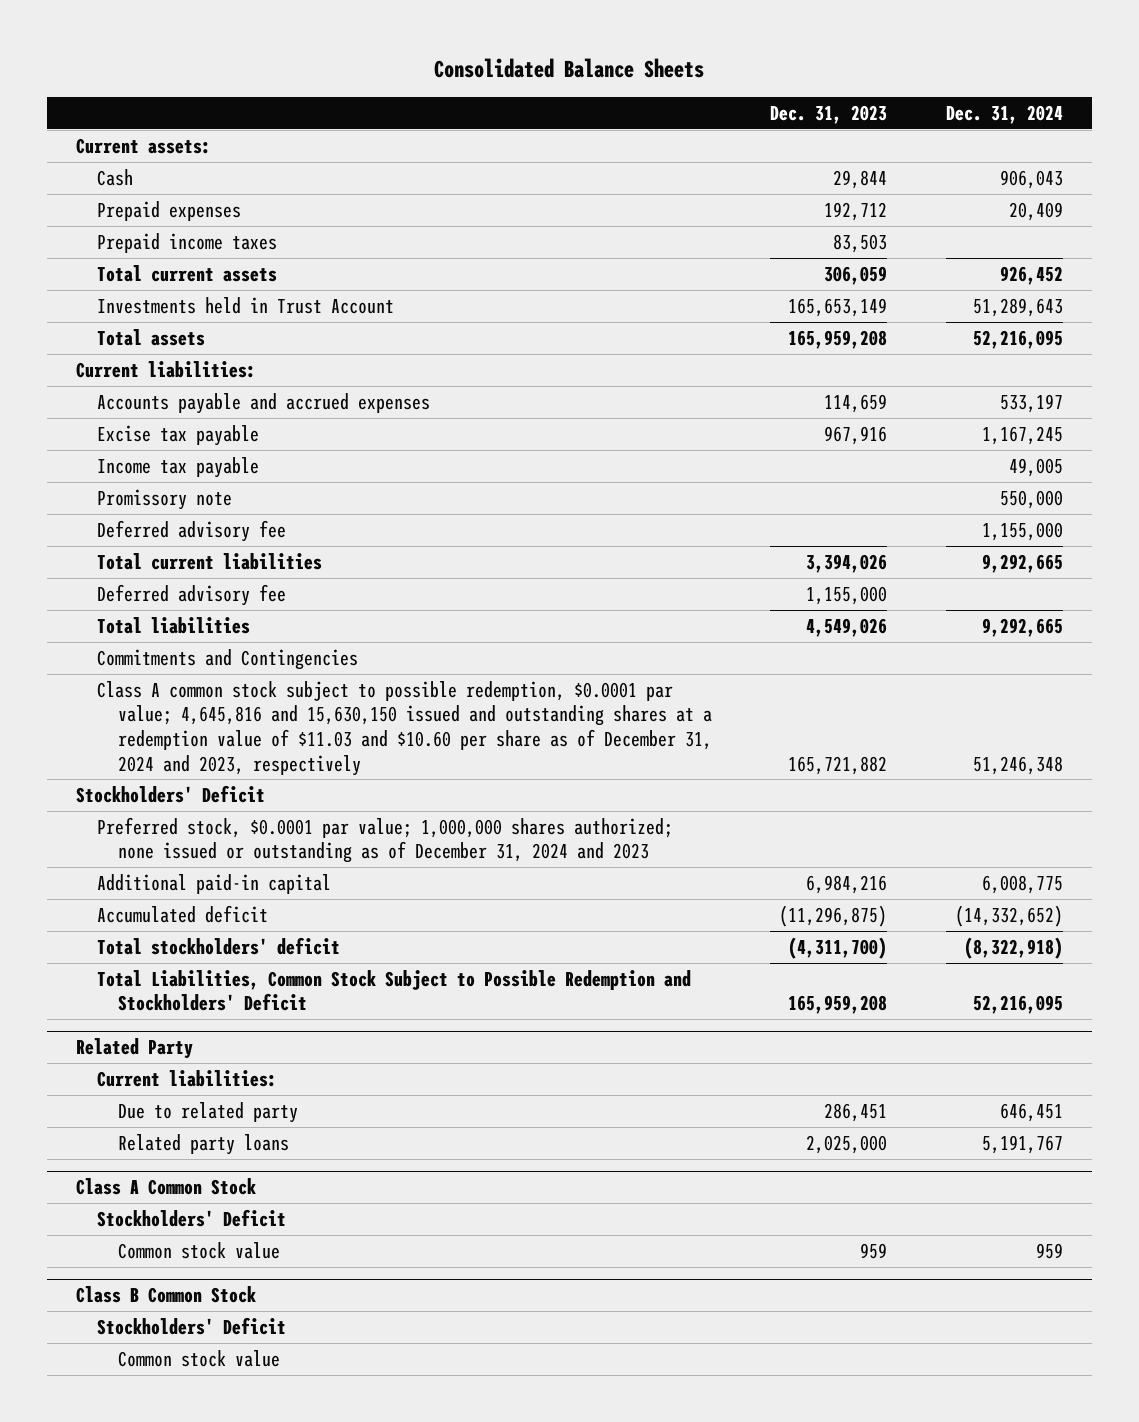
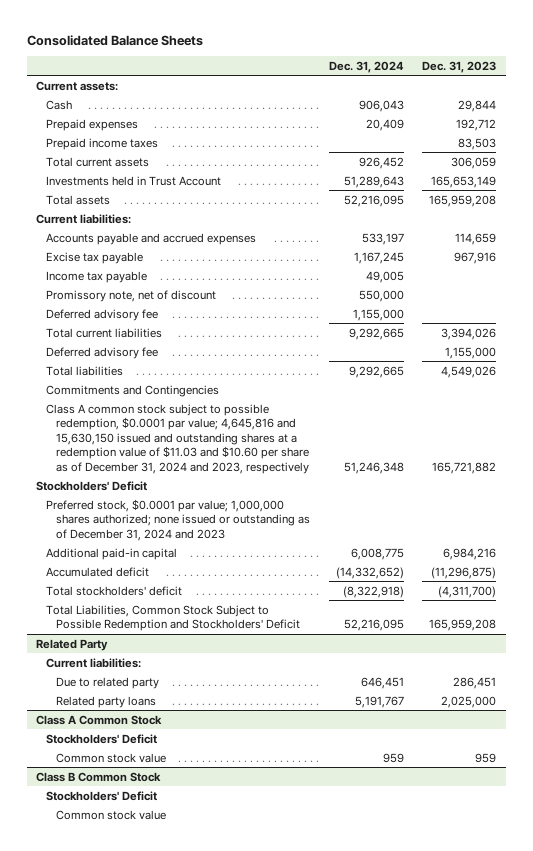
- | Dec. 31, 2023 | Dec. 31, 2024
+ | Dec. 31, 2024 | Dec. 31, 2023
- Promissory note | | 550,000
+ Promissory note, net of discount | 550,000 |

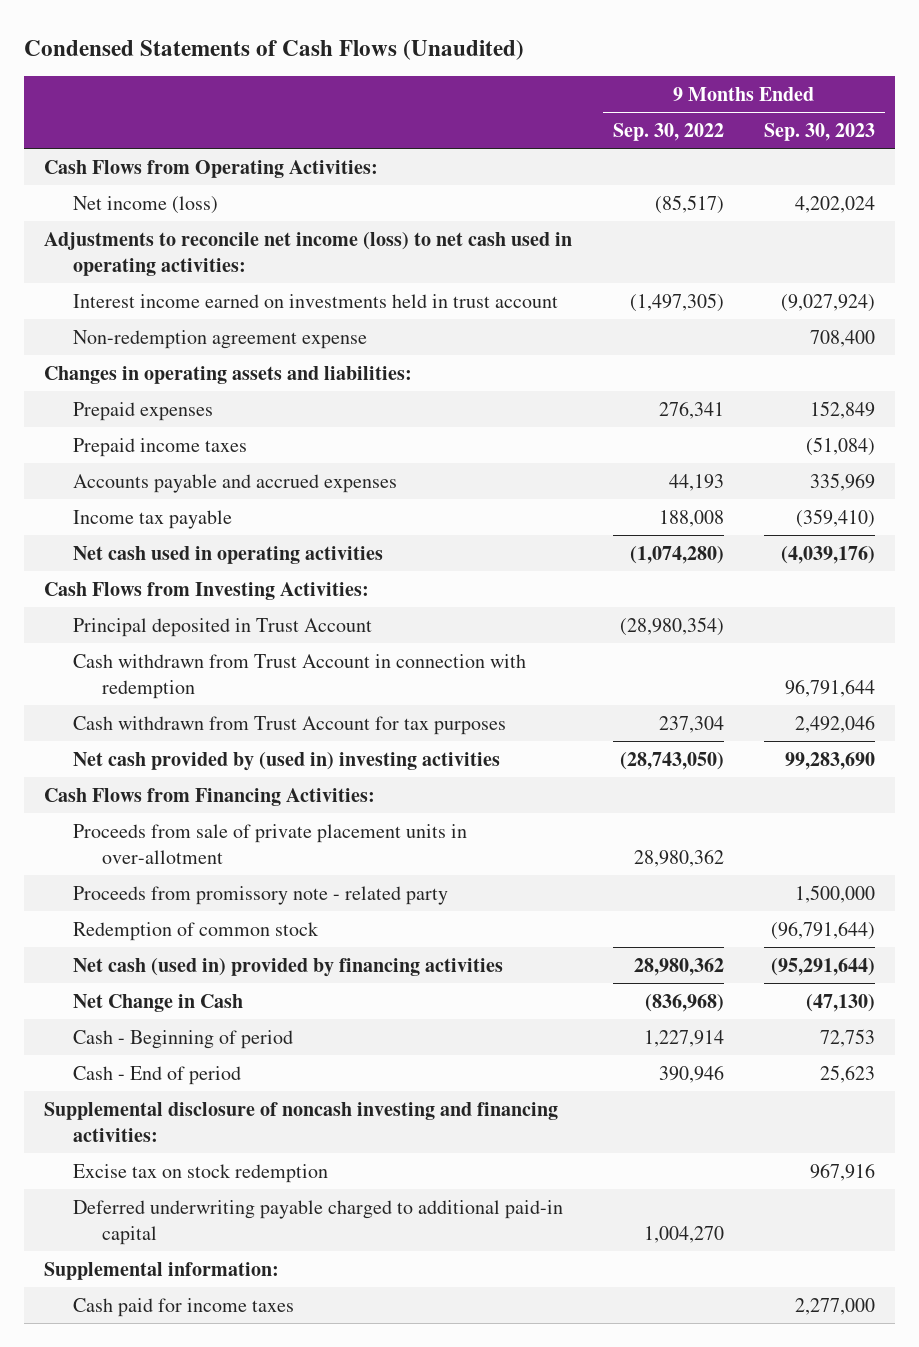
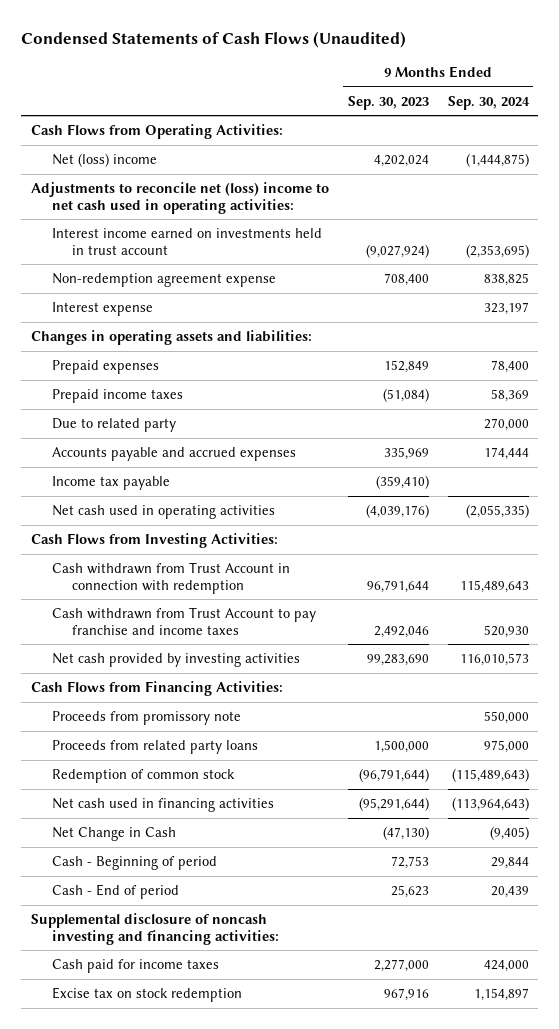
- | 9 Months Ended Sep. 30, 2022 | 9 Months Ended Sep. 30, 2023
+ | 9 Months Ended Sep. 30, 2023 | 9 Months Ended Sep. 30, 2024
- Net income (loss) | (85,517) | 4,202,024
- Adjustments to reconcile net income (loss) to net cash used in operating activities:
+ Net (loss) income | 4,202,024 | (1,444,875)
+ Adjustments to reconcile net (loss) income to net cash used in operating activities:
+ Interest expense | | 323,197
+ Due to related party | | 270,000
- Principal deposited in Trust Account | (28,980,354) |
- Cash withdrawn from Trust Account for tax purposes | 237,304 | 2,492,046
- Net cash provided by (used in) investing activities | (28,743,050) | 99,283,690
+ Cash withdrawn from Trust Account to pay franchise and income taxes | 2,492,046 | 520,930
+ Net cash provided by investing activities | 99,283,690 | 116,010,573
- Proceeds from sale of private placement units in over-allotment | 28,980,362 |
- Proceeds from promissory note - related party | | 1,500,000
+ Proceeds from promissory note | | 550,000
+ Proceeds from related party loans | 1,500,000 | 975,000
- Net cash (used in) provided by financing activities | 28,980,362 | (95,291,644)
+ Net cash used in financing activities | (95,291,644) | (113,964,643)
- Deferred underwriting payable charged to additional paid-in capital | 1,004,270 |
- Supplemental information:
moved down: Excise tax on stock redemption | 967,916 | 1,154,897

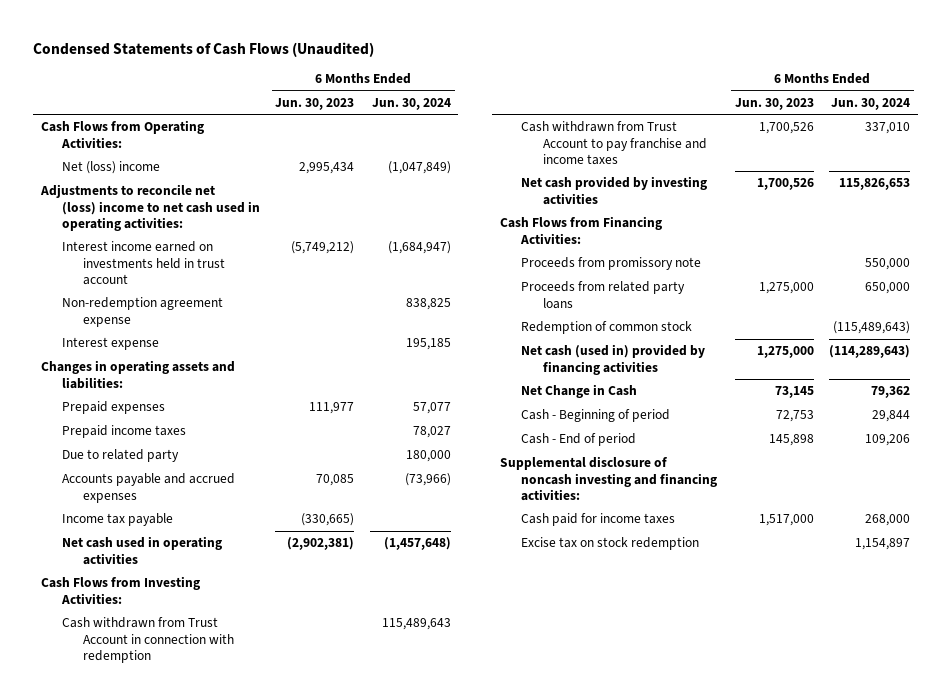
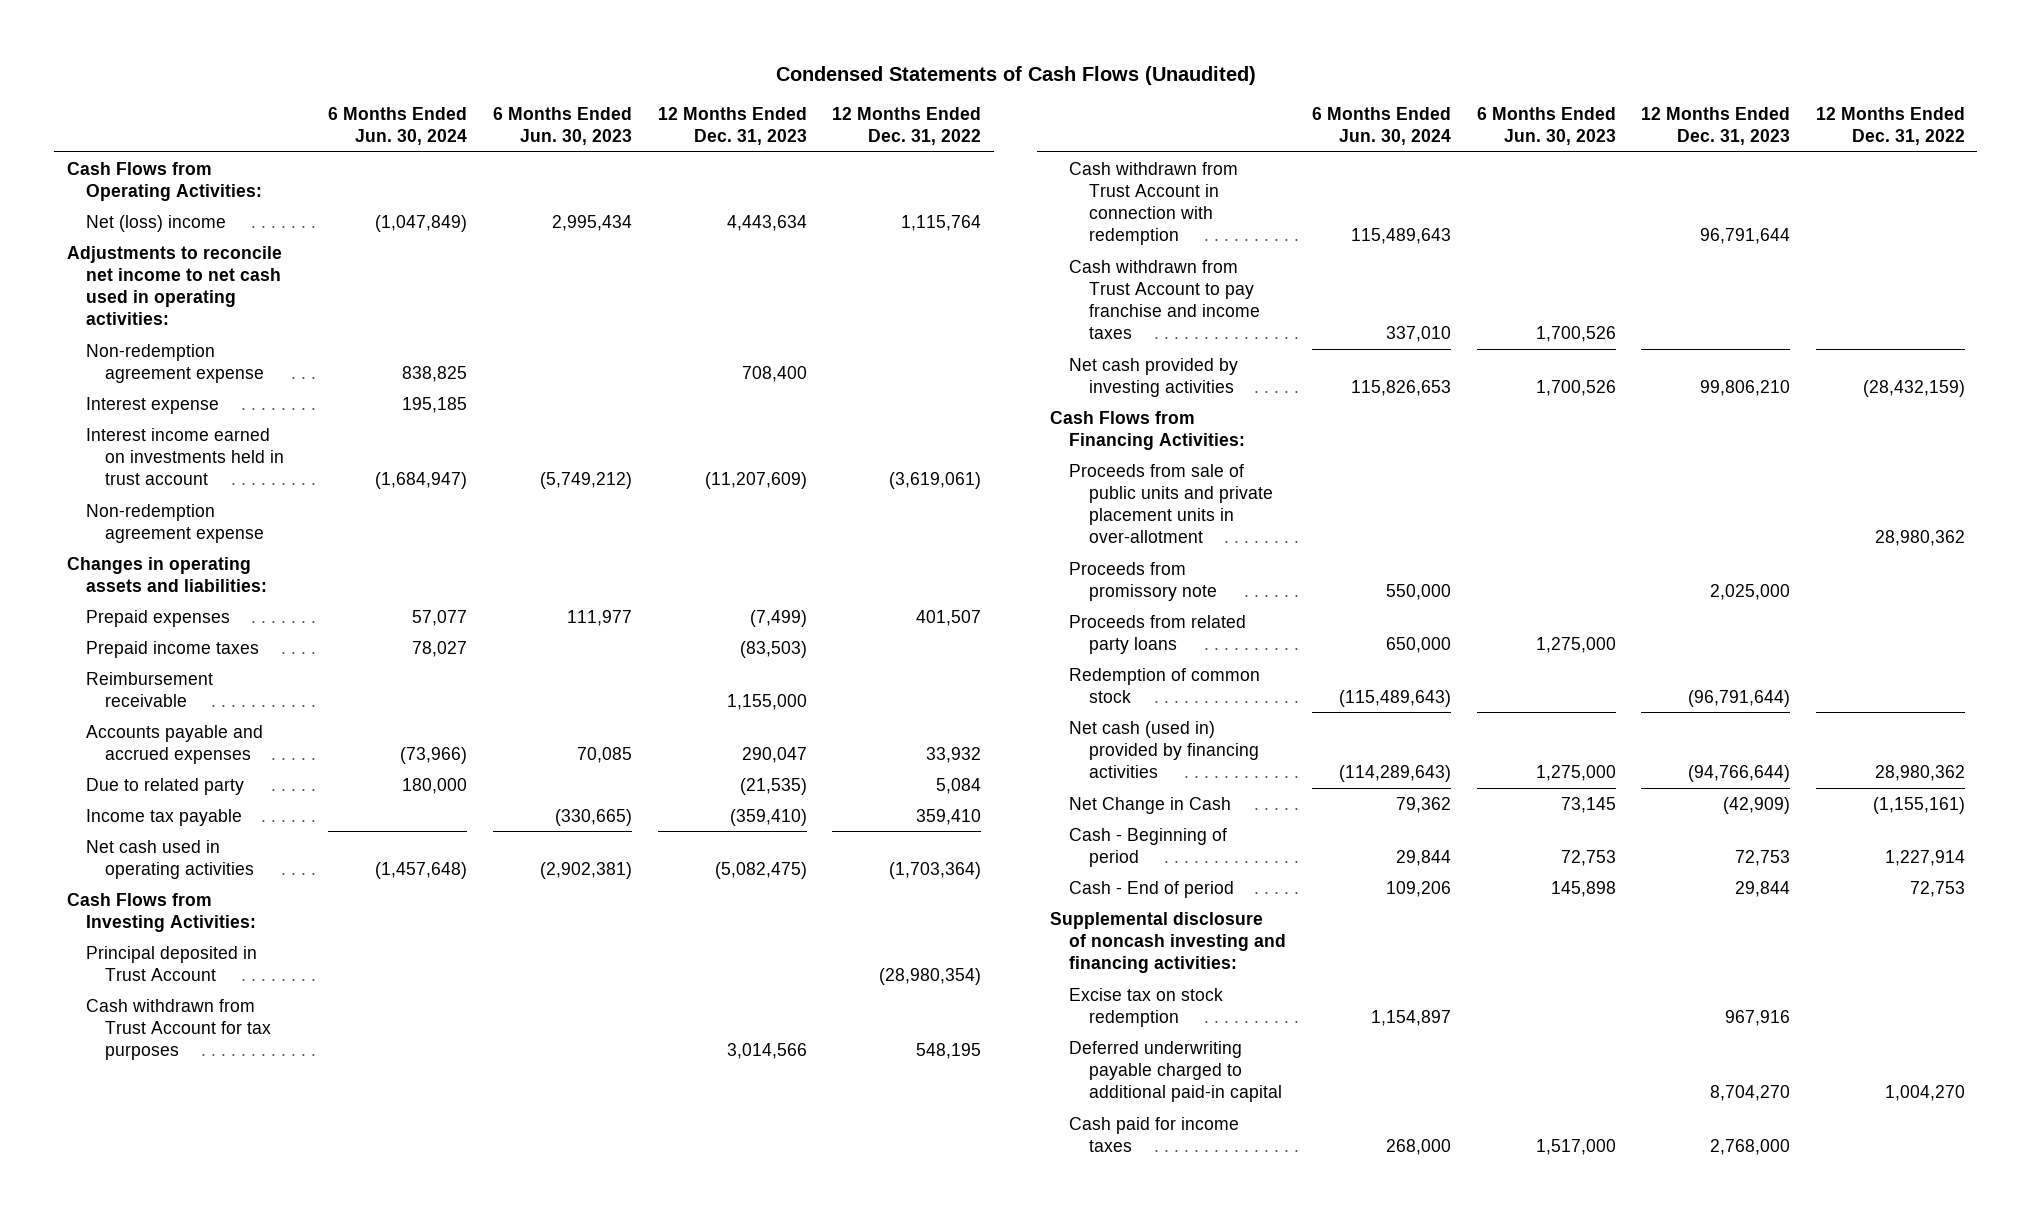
- | 6 Months Ended Jun. 30, 2023 | 6 Months Ended Jun. 30, 2024
+ | 6 Months Ended Jun. 30, 2024 | 6 Months Ended Jun. 30, 2023 | 12 Months Ended Dec. 31, 2023 | 12 Months Ended Dec. 31, 2022
- Adjustments to reconcile net (loss) income to net cash used in operating activities:
+ Adjustments to reconcile net income to net cash used in operating activities:
moved down: Interest income earned on investments held in trust account | (1,684,947) | (5,749,212) | (11,207,609) | (3,619,061)
+ Non-redemption agreement expense
+ Reimbursement receivable | | | 1,155,000 |
moved down: Due to related party | 180,000 | | (21,535) | 5,084
+ Principal deposited in Trust Account | | | | (28,980,354)
+ Cash withdrawn from Trust Account for tax purposes | | | 3,014,566 | 548,195
+ Proceeds from sale of public units and private placement units in over-allotment | | | | 28,980,362
+ Deferred underwriting payable charged to additional paid-in capital | | | 8,704,270 | 1,004,270
moved down: Cash paid for income taxes | 268,000 | 1,517,000 | 2,768,000 |

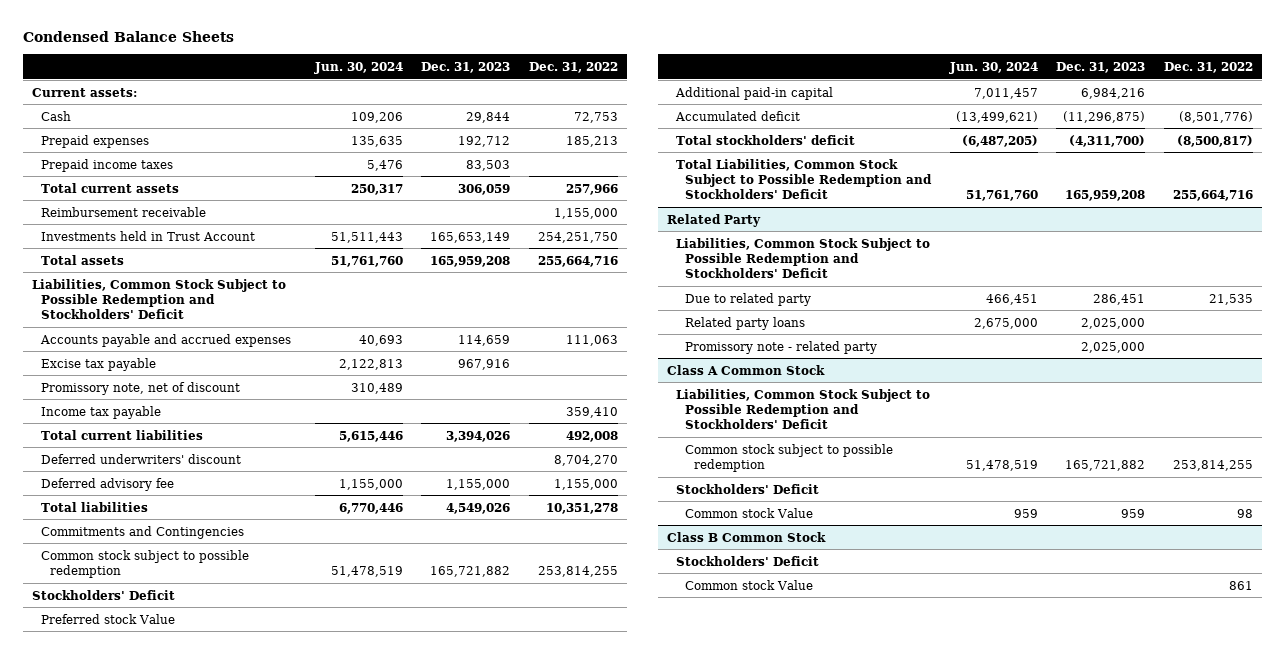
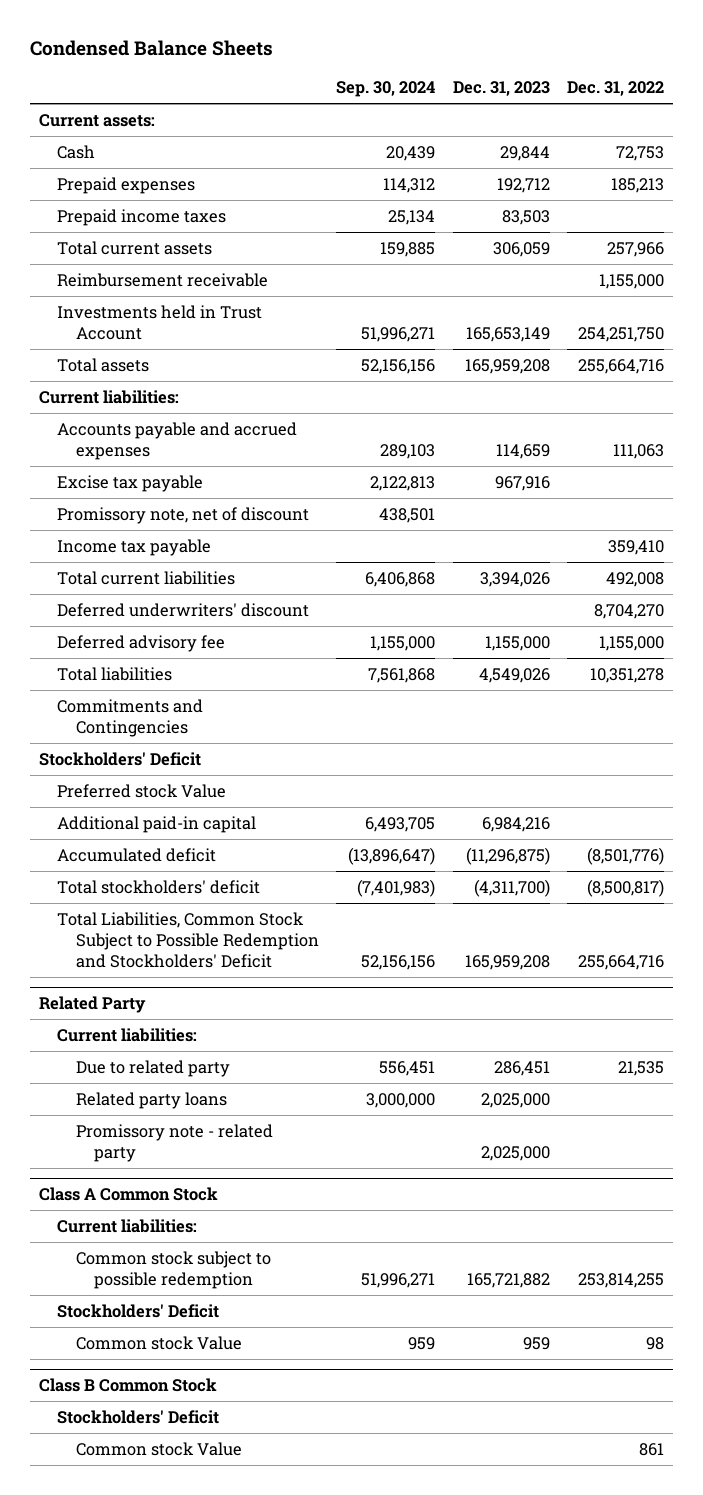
- | Jun. 30, 2024 | Dec. 31, 2023 | Dec. 31, 2022
+ | Sep. 30, 2024 | Dec. 31, 2023 | Dec. 31, 2022
- Liabilities, Common Stock Subject to Possible Redemption and Stockholders' Deficit
+ Current liabilities:
- Common stock subject to possible redemption | 51,478,519 | 165,721,882 | 253,814,255
@ Related Party
- Liabilities, Common Stock Subject to Possible Redemption and Stockholders' Deficit
+ Current liabilities:
@ Class A Common Stock
- Liabilities, Common Stock Subject to Possible Redemption and Stockholders' Deficit
+ Current liabilities:

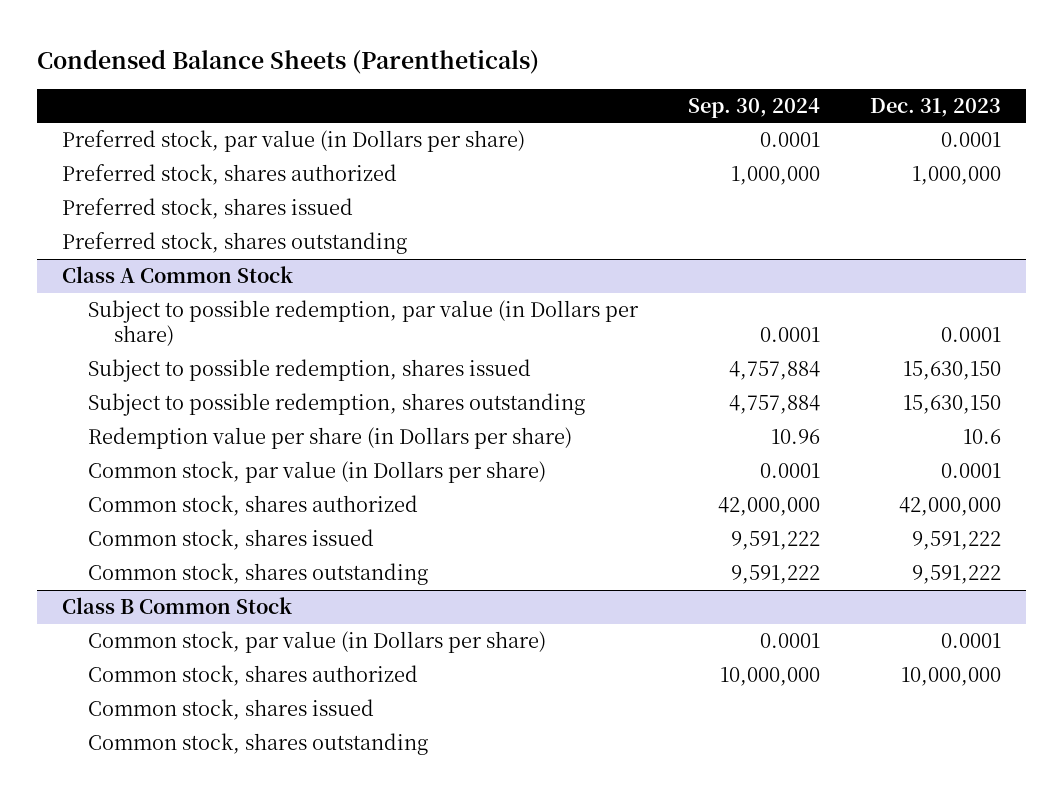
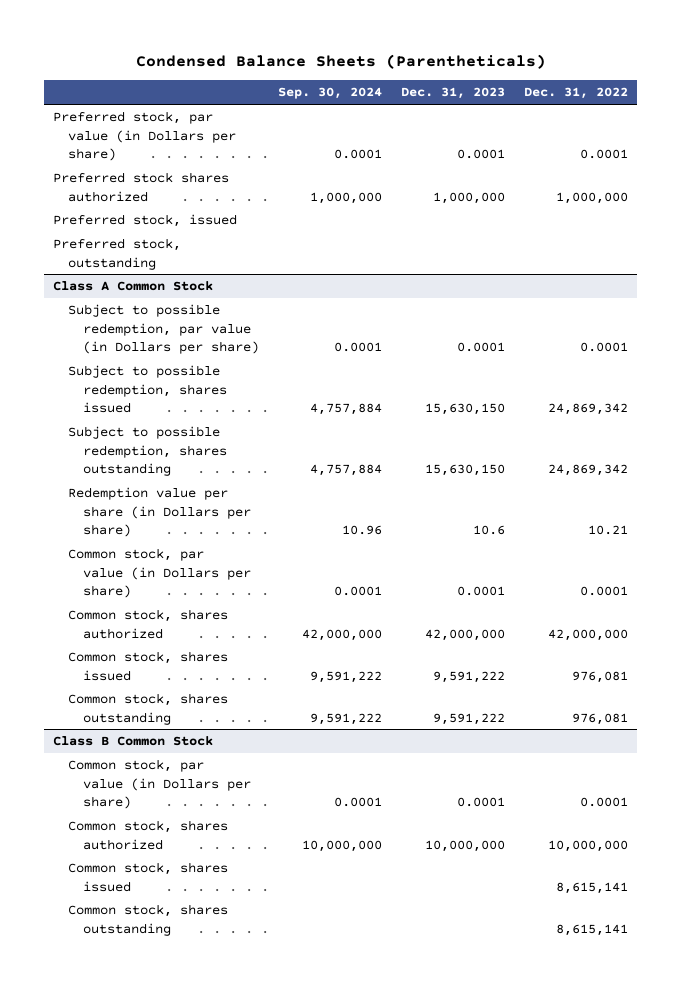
- | Sep. 30, 2024 | Dec. 31, 2023
+ | Sep. 30, 2024 | Dec. 31, 2023 | Dec. 31, 2022
- Preferred stock, shares authorized | 1,000,000 | 1,000,000
- Preferred stock, shares issued
- Preferred stock, shares outstanding
+ Preferred stock shares authorized | 1,000,000 | 1,000,000 | 1,000,000
+ Preferred stock, issued
+ Preferred stock, outstanding

